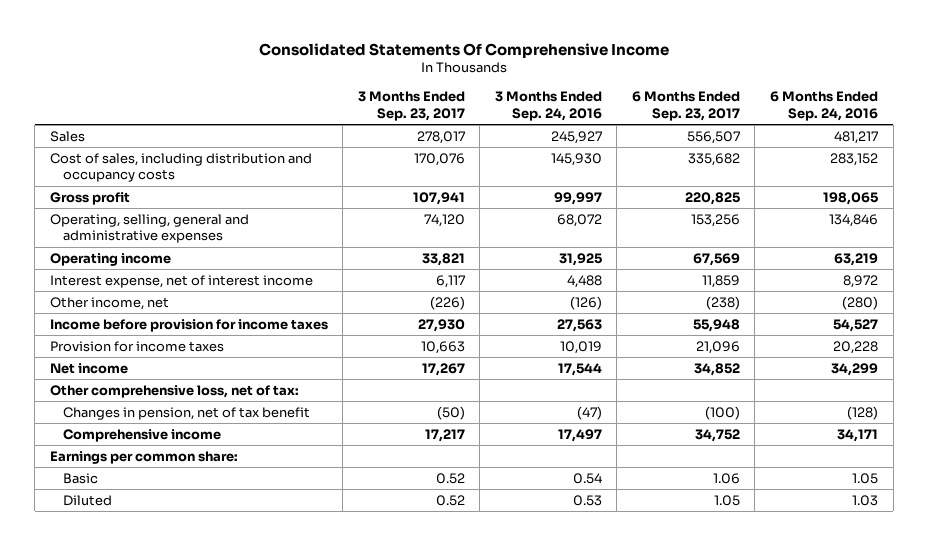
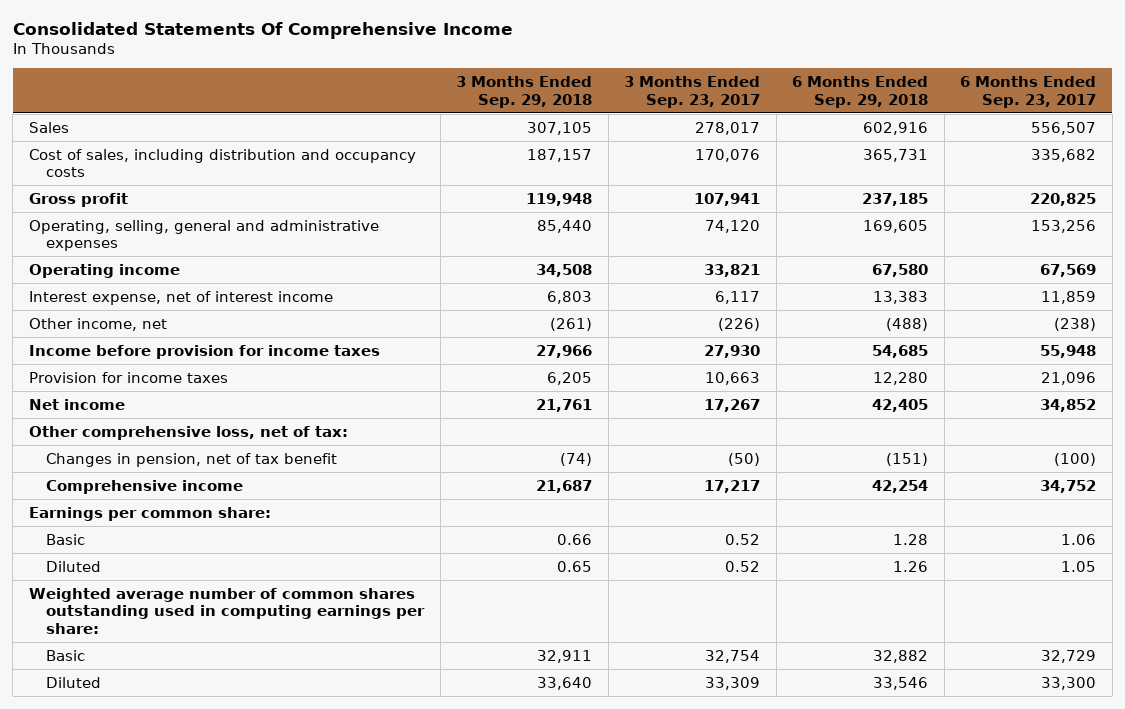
- | 3 Months Ended Sep. 23, 2017 | 3 Months Ended Sep. 24, 2016 | 6 Months Ended Sep. 23, 2017 | 6 Months Ended Sep. 24, 2016
+ | 3 Months Ended Sep. 29, 2018 | 3 Months Ended Sep. 23, 2017 | 6 Months Ended Sep. 29, 2018 | 6 Months Ended Sep. 23, 2017
+ Weighted average number of common shares outstanding used in computing earnings per share:
+ Basic | 32,911 | 32,754 | 32,882 | 32,729
+ Diluted | 33,640 | 33,309 | 33,546 | 33,300

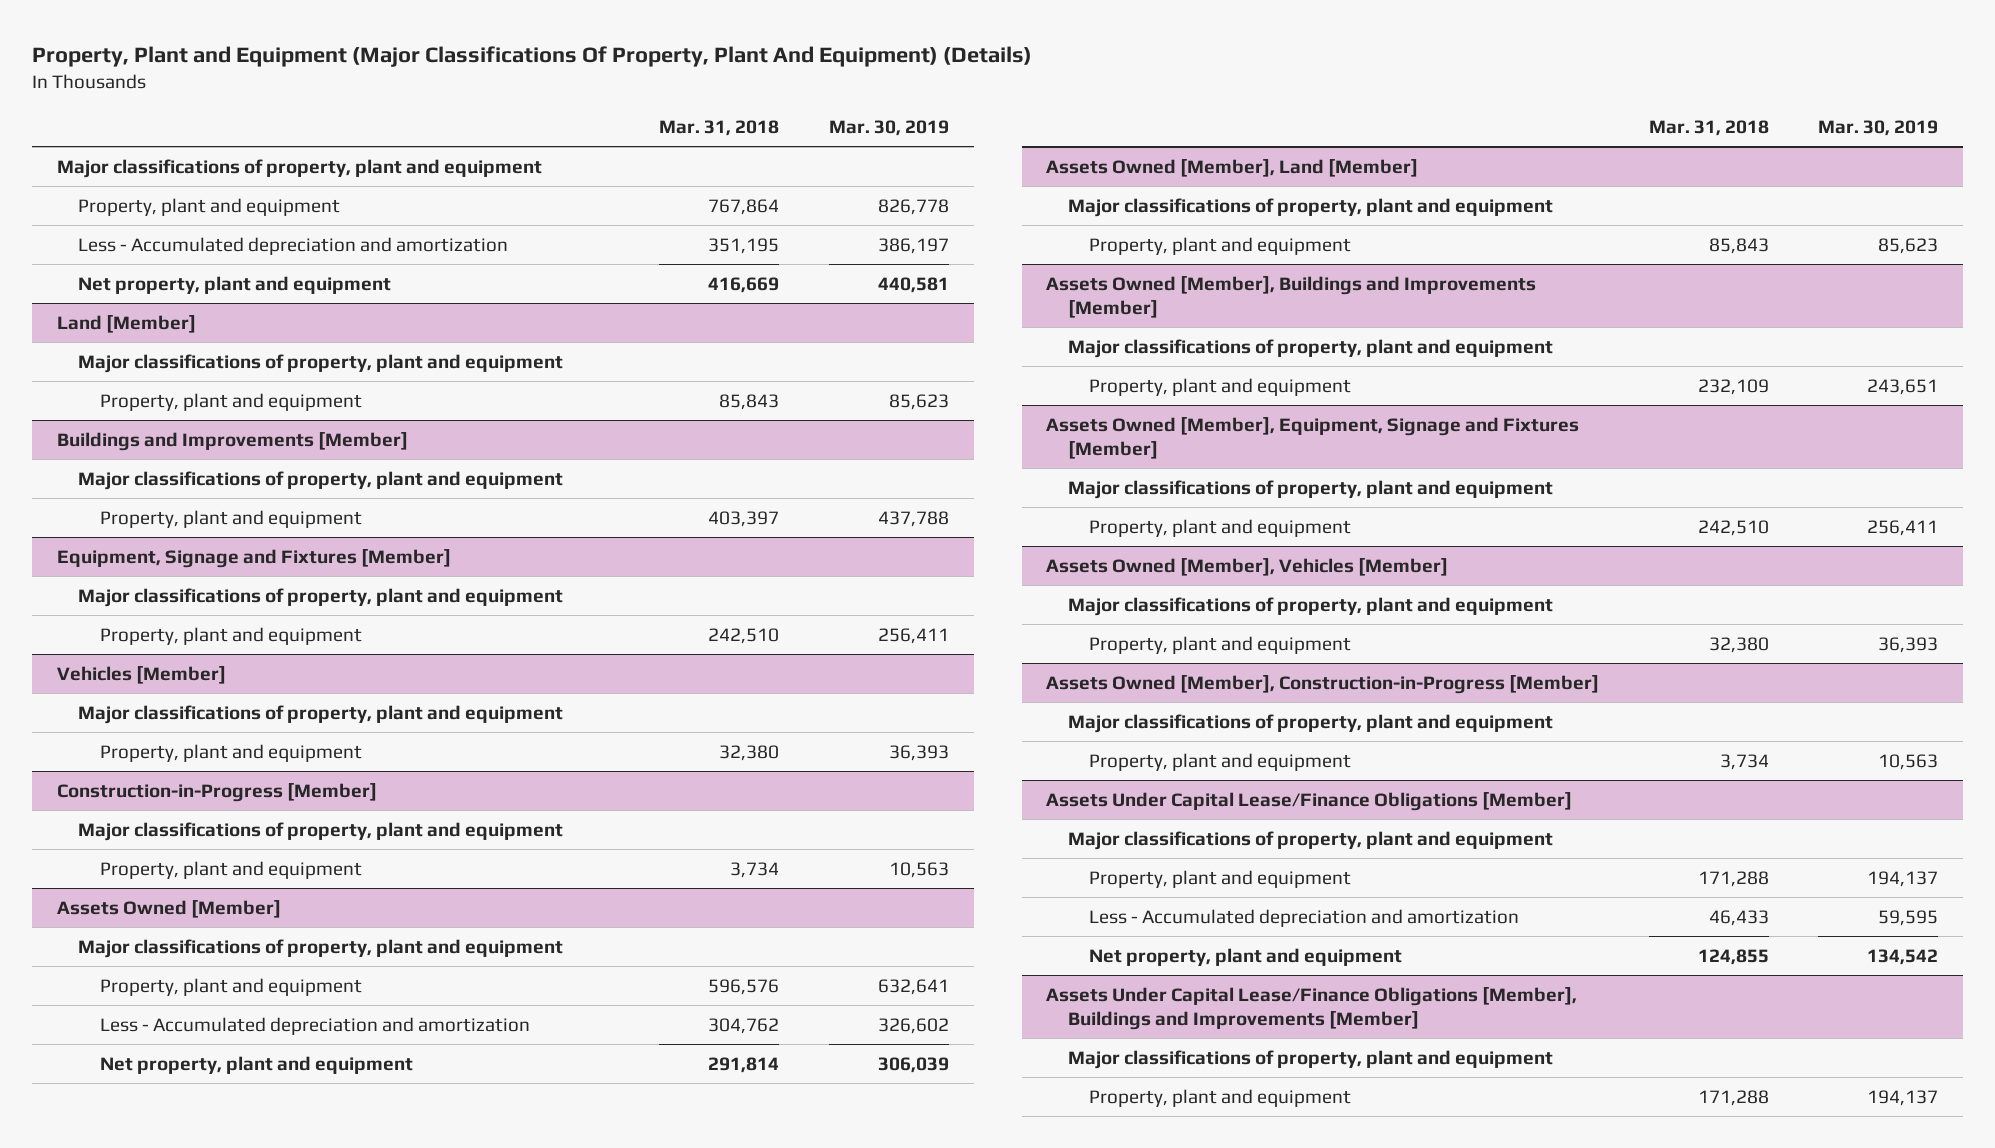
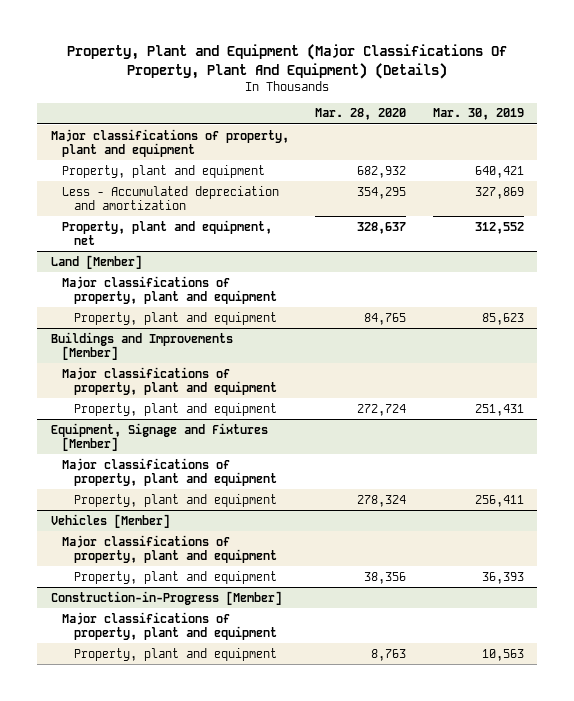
- | Mar. 31, 2018 | Mar. 30, 2019
+ | Mar. 28, 2020 | Mar. 30, 2019
- Property, plant and equipment | 767,864 | 826,778
- Less - Accumulated depreciation and amortization | 351,195 | 386,197
- Net property, plant and equipment | 416,669 | 440,581
+ Property, plant and equipment | 682,932 | 640,421
+ Less - Accumulated depreciation and amortization | 354,295 | 327,869
+ Property, plant and equipment, net | 328,637 | 312,552
@ Buildings and Improvements [Member]
- Property, plant and equipment | 403,397 | 437,788
+ Property, plant and equipment | 272,724 | 251,431
- Assets Owned [Member]
- Major classifications of property, plant and equipment
- Property, plant and equipment | 596,576 | 632,641
- Less - Accumulated depreciation and amortization | 304,762 | 326,602
- Net property, plant and equipment | 291,814 | 306,039
- Assets Owned [Member], Land [Member]
- Major classifications of property, plant and equipment
- Property, plant and equipment | 85,843 | 85,623
- Assets Owned [Member], Buildings and Improvements [Member]
- Major classifications of property, plant and equipment
- Property, plant and equipment | 232,109 | 243,651
- Assets Owned [Member], Equipment, Signage and Fixtures [Member]
- Major classifications of property, plant and equipment
- Property, plant and equipment | 242,510 | 256,411
- Assets Owned [Member], Vehicles [Member]
- Major classifications of property, plant and equipment
- Property, plant and equipment | 32,380 | 36,393
- Assets Owned [Member], Construction-in-Progress [Member]
- Major classifications of property, plant and equipment
- Property, plant and equipment | 3,734 | 10,563
- Assets Under Capital Lease/Finance Obligations [Member]
- Major classifications of property, plant and equipment
- Property, plant and equipment | 171,288 | 194,137
- Less - Accumulated depreciation and amortization | 46,433 | 59,595
- Net property, plant and equipment | 124,855 | 134,542
- Assets Under Capital Lease/Finance Obligations [Member], Buildings and Improvements [Member]
- Major classifications of property, plant and equipment
- Property, plant and equipment | 171,288 | 194,137

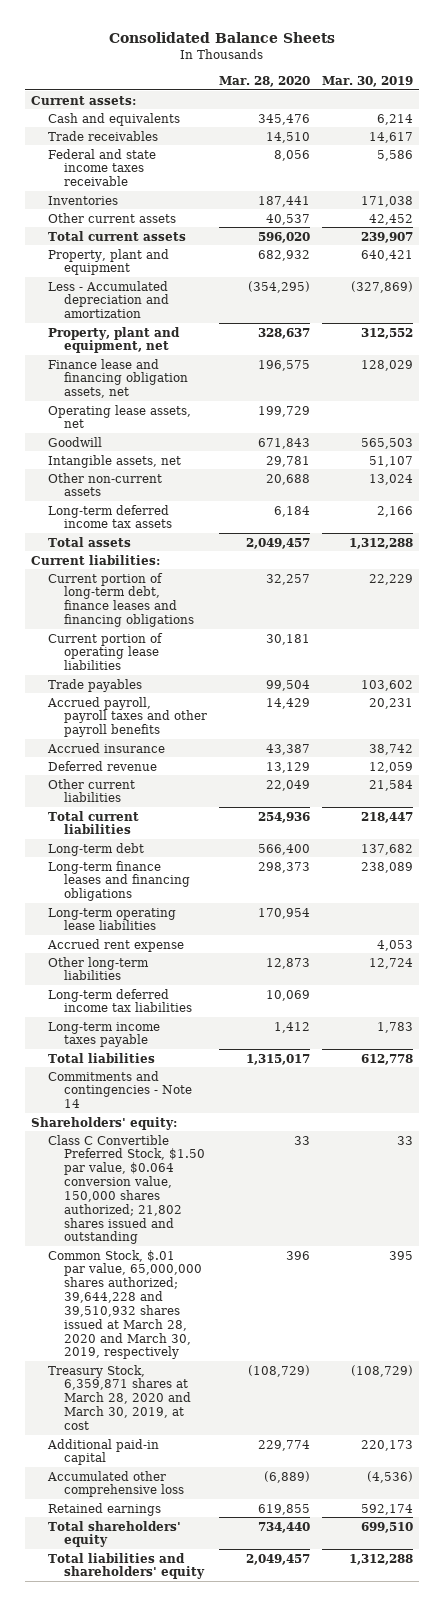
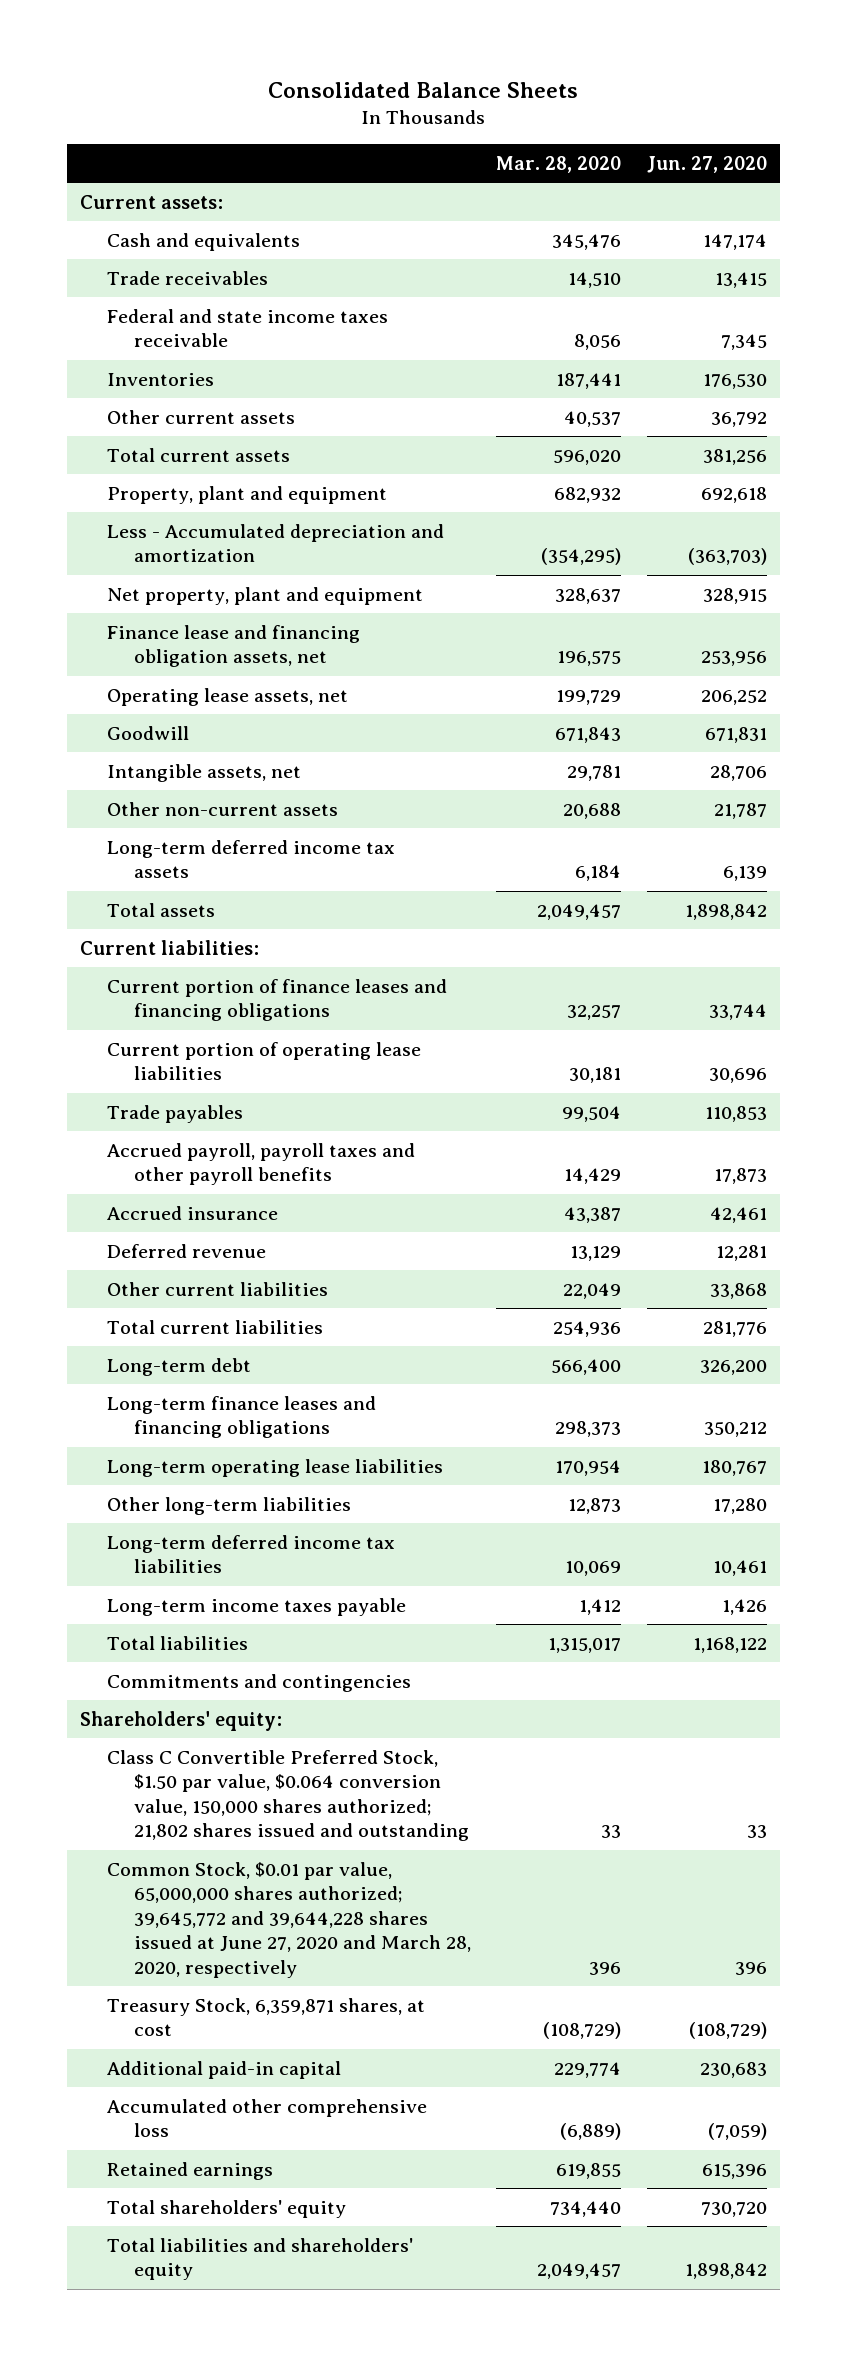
- | Mar. 28, 2020 | Mar. 30, 2019
+ | Mar. 28, 2020 | Jun. 27, 2020
- Property, plant and equipment, net | 328,637 | 312,552
+ Net property, plant and equipment | 328,637 | 328,915
- Current portion of long-term debt, finance leases and financing obligations | 32,257 | 22,229
+ Current portion of finance leases and financing obligations | 32,257 | 33,744
- Accrued rent expense | | 4,053
- Commitments and contingencies - Note 14
+ Commitments and contingencies
- Common Stock, $.01 par value, 65,000,000 shares authorized; 39,644,228 and 39,510,932 shares issued at March 28, 2020 and March 30, 2019, respectively | 396 | 395
- Treasury Stock, 6,359,871 shares at March 28, 2020 and March 30, 2019, at cost | (108,729) | (108,729)
+ Common Stock, $0.01 par value, 65,000,000 shares authorized; 39,645,772 and 39,644,228 shares issued at June 27, 2020 and March 28, 2020, respectively | 396 | 396
+ Treasury Stock, 6,359,871 shares, at cost | (108,729) | (108,729)

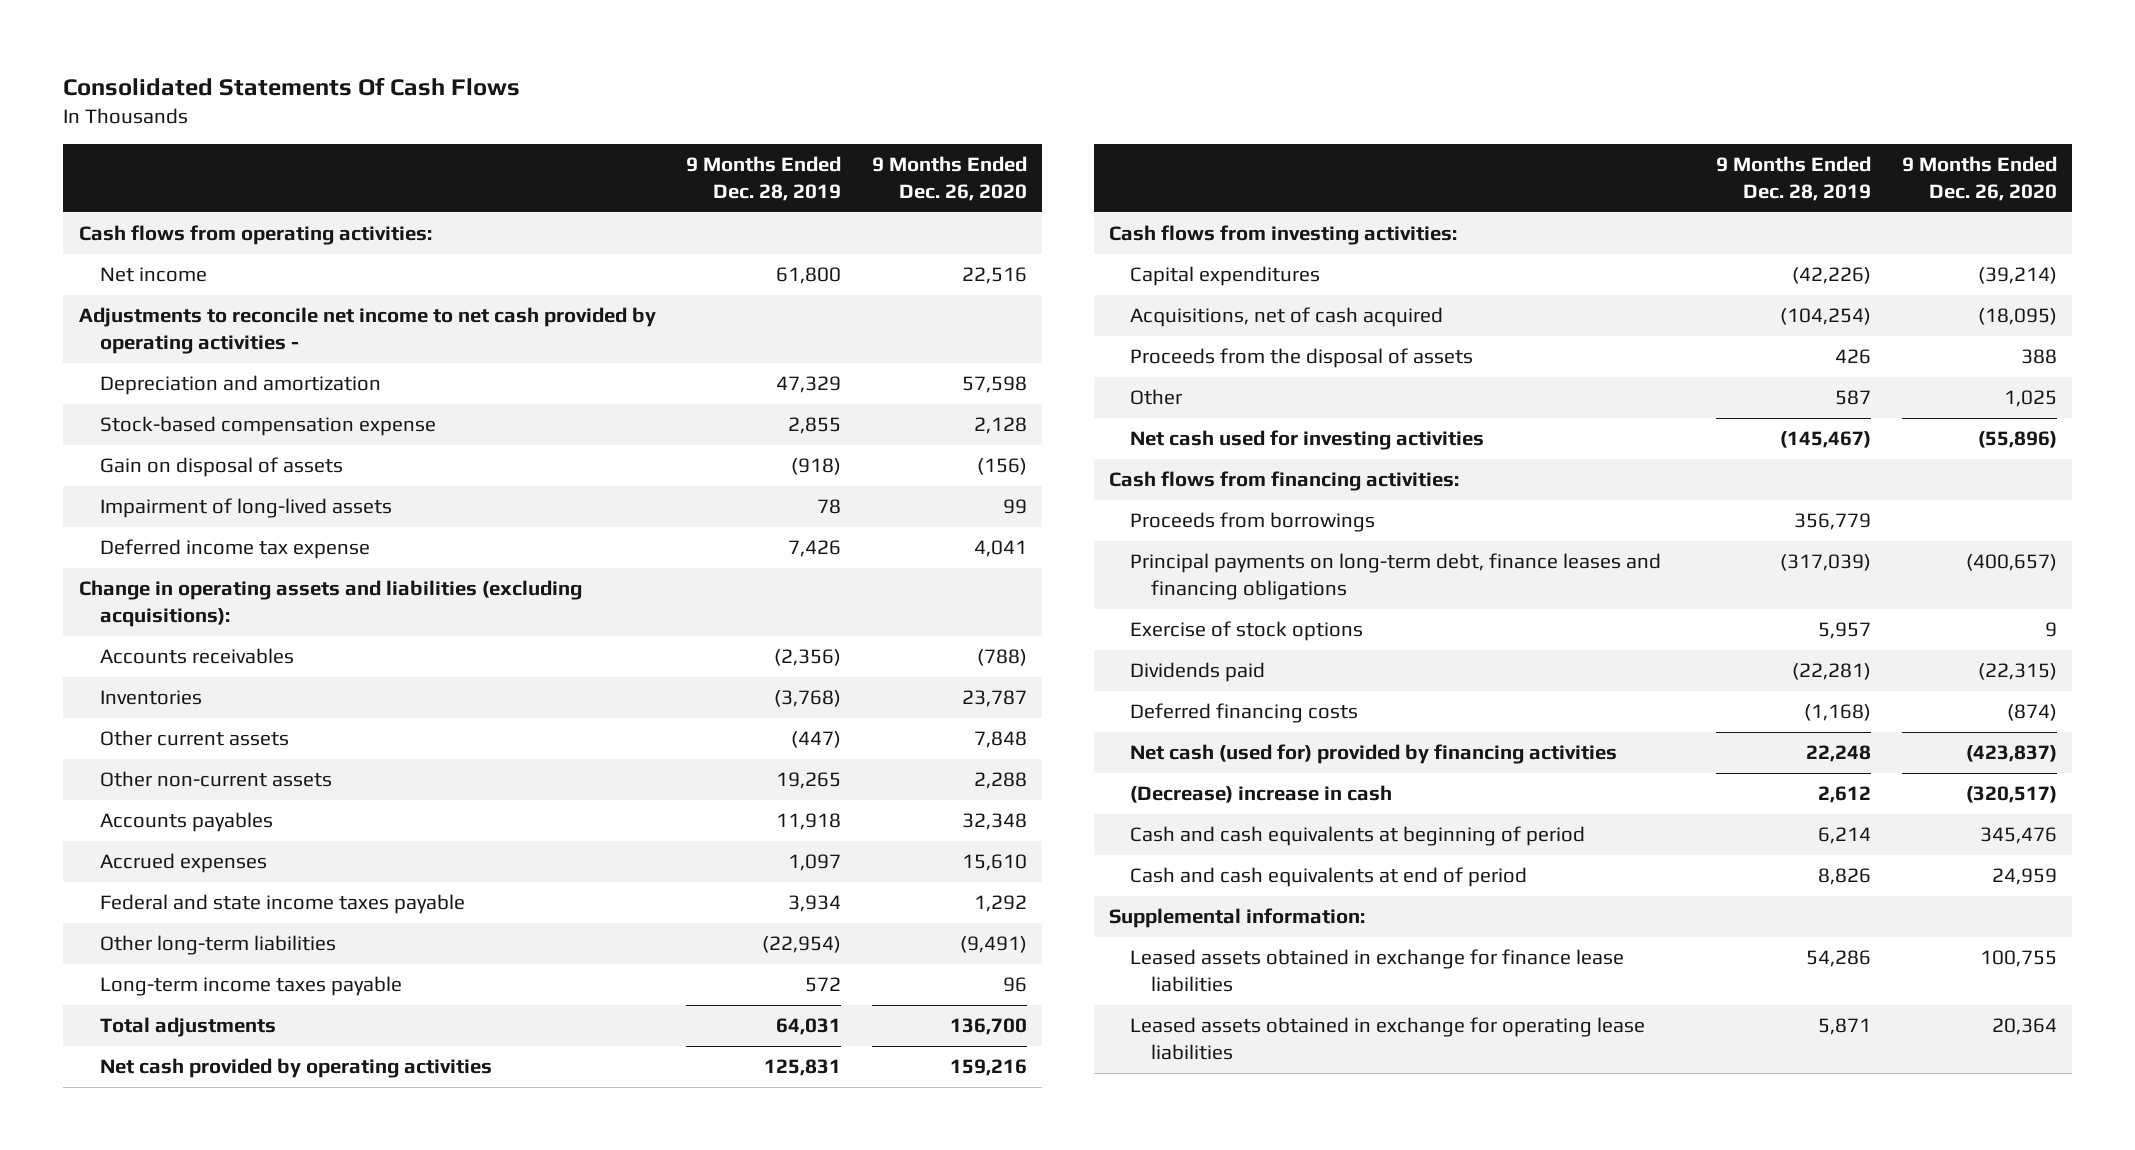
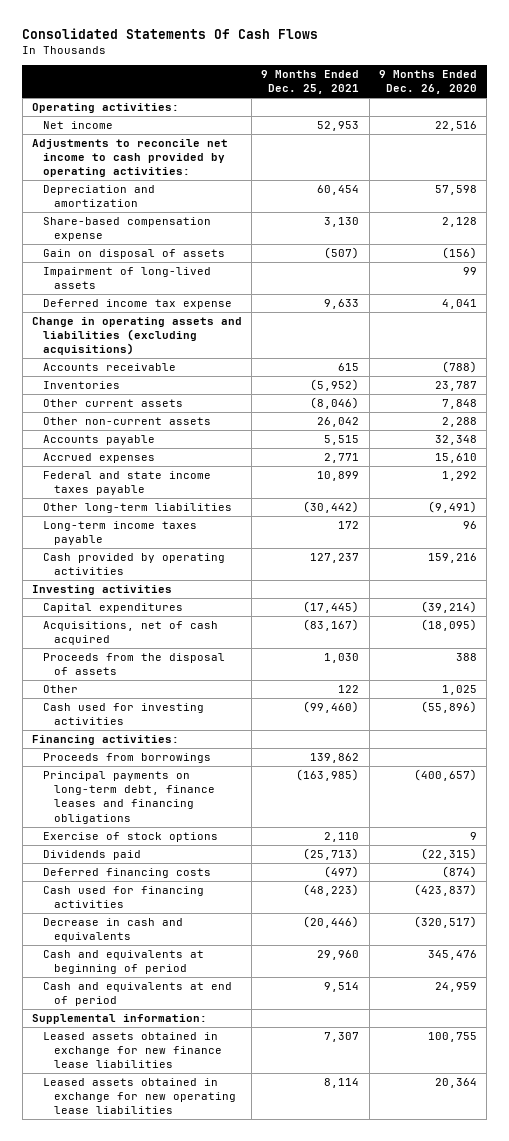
- | 9 Months Ended Dec. 28, 2019 | 9 Months Ended Dec. 26, 2020
+ | 9 Months Ended Dec. 25, 2021 | 9 Months Ended Dec. 26, 2020
- Cash flows from operating activities:
+ Operating activities:
- Adjustments to reconcile net income to net cash provided by operating activities -
+ Adjustments to reconcile net income to cash provided by operating activities:
- Stock-based compensation expense | 2,855 | 2,128
+ Share-based compensation expense | 3,130 | 2,128
- Change in operating assets and liabilities (excluding acquisitions):
- Accounts receivables | (2,356) | (788)
+ Change in operating assets and liabilities (excluding acquisitions)
+ Accounts receivable | 615 | (788)
- Accounts payables | 11,918 | 32,348
+ Accounts payable | 5,515 | 32,348
- Total adjustments | 64,031 | 136,700
- Net cash provided by operating activities | 125,831 | 159,216
- Cash flows from investing activities:
+ Cash provided by operating activities | 127,237 | 159,216
+ Investing activities
- Net cash used for investing activities | (145,467) | (55,896)
- Cash flows from financing activities:
+ Cash used for investing activities | (99,460) | (55,896)
+ Financing activities:
- Net cash (used for) provided by financing activities | 22,248 | (423,837)
- (Decrease) increase in cash | 2,612 | (320,517)
- Cash and cash equivalents at beginning of period | 6,214 | 345,476
- Cash and cash equivalents at end of period | 8,826 | 24,959
+ Cash used for financing activities | (48,223) | (423,837)
+ Decrease in cash and equivalents | (20,446) | (320,517)
+ Cash and equivalents at beginning of period | 29,960 | 345,476
+ Cash and equivalents at end of period | 9,514 | 24,959
- Leased assets obtained in exchange for finance lease liabilities | 54,286 | 100,755
- Leased assets obtained in exchange for operating lease liabilities | 5,871 | 20,364
+ Leased assets obtained in exchange for new finance lease liabilities | 7,307 | 100,755
+ Leased assets obtained in exchange for new operating lease liabilities | 8,114 | 20,364

